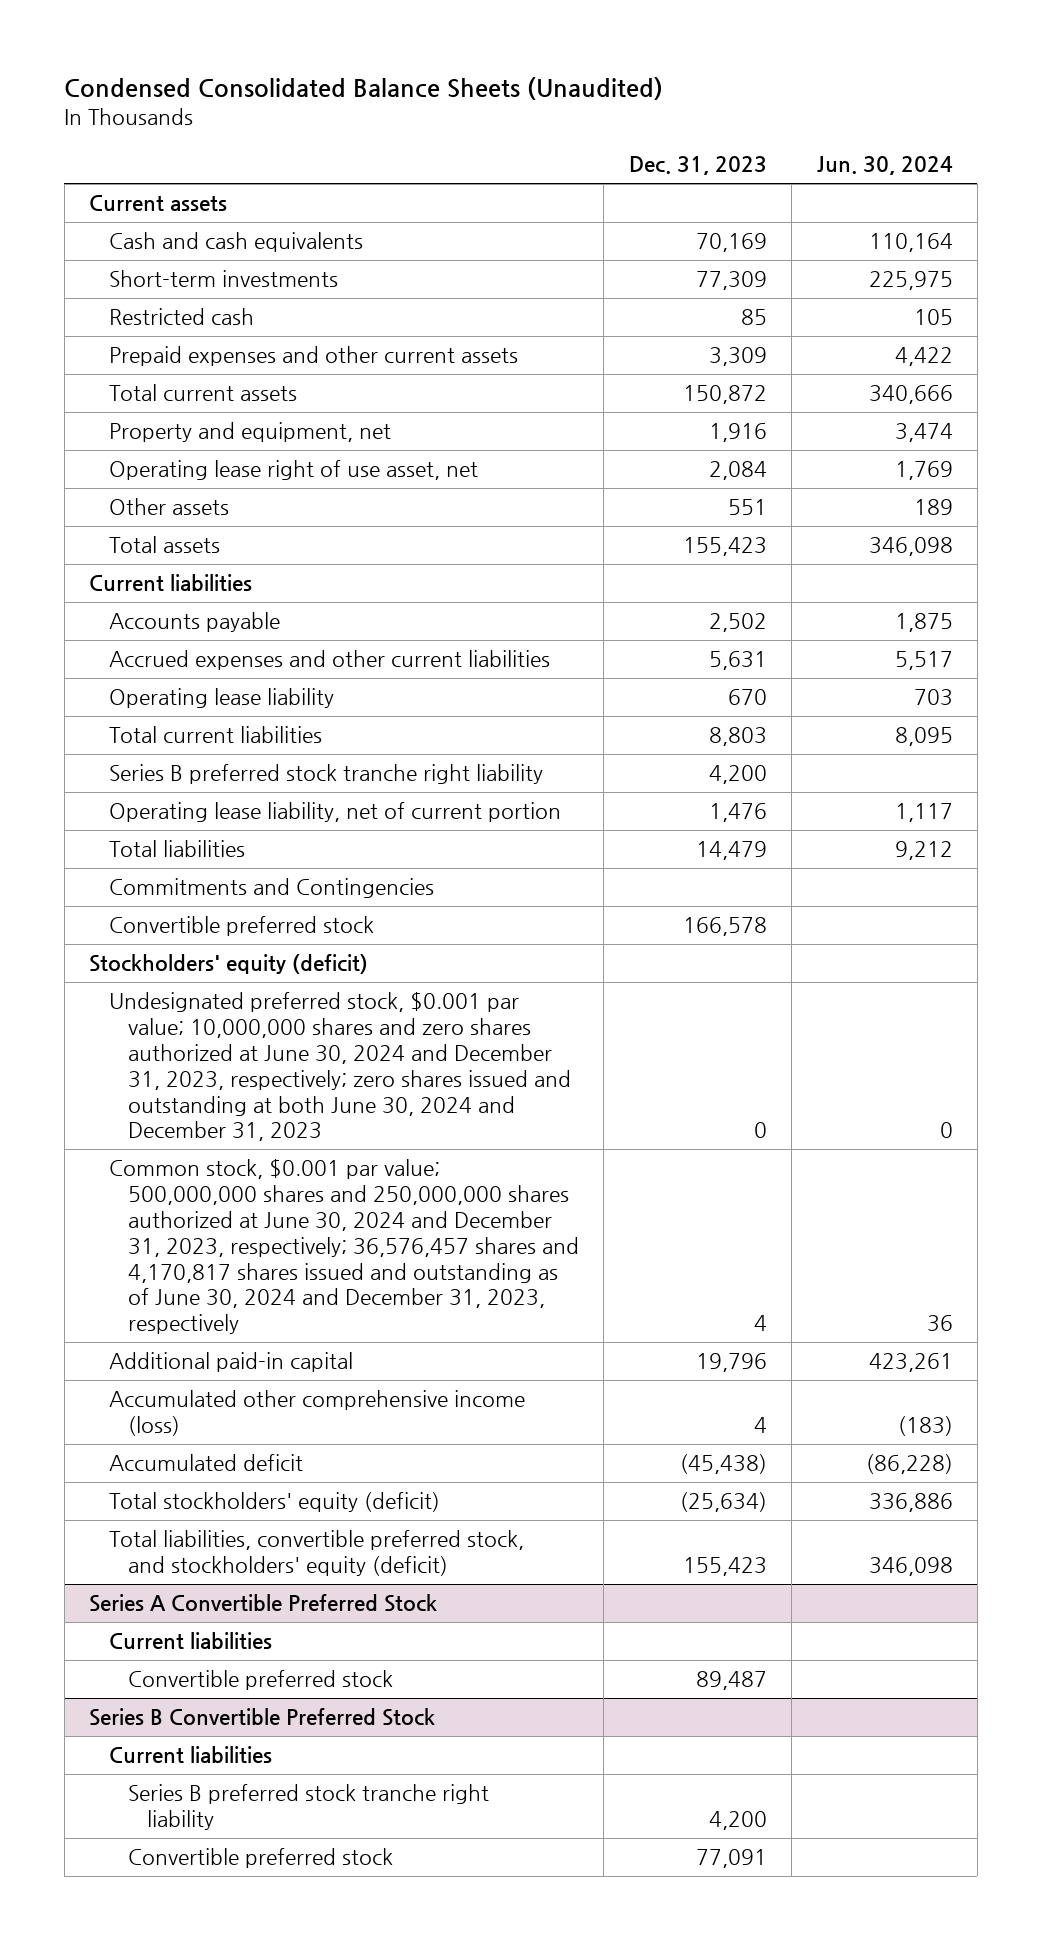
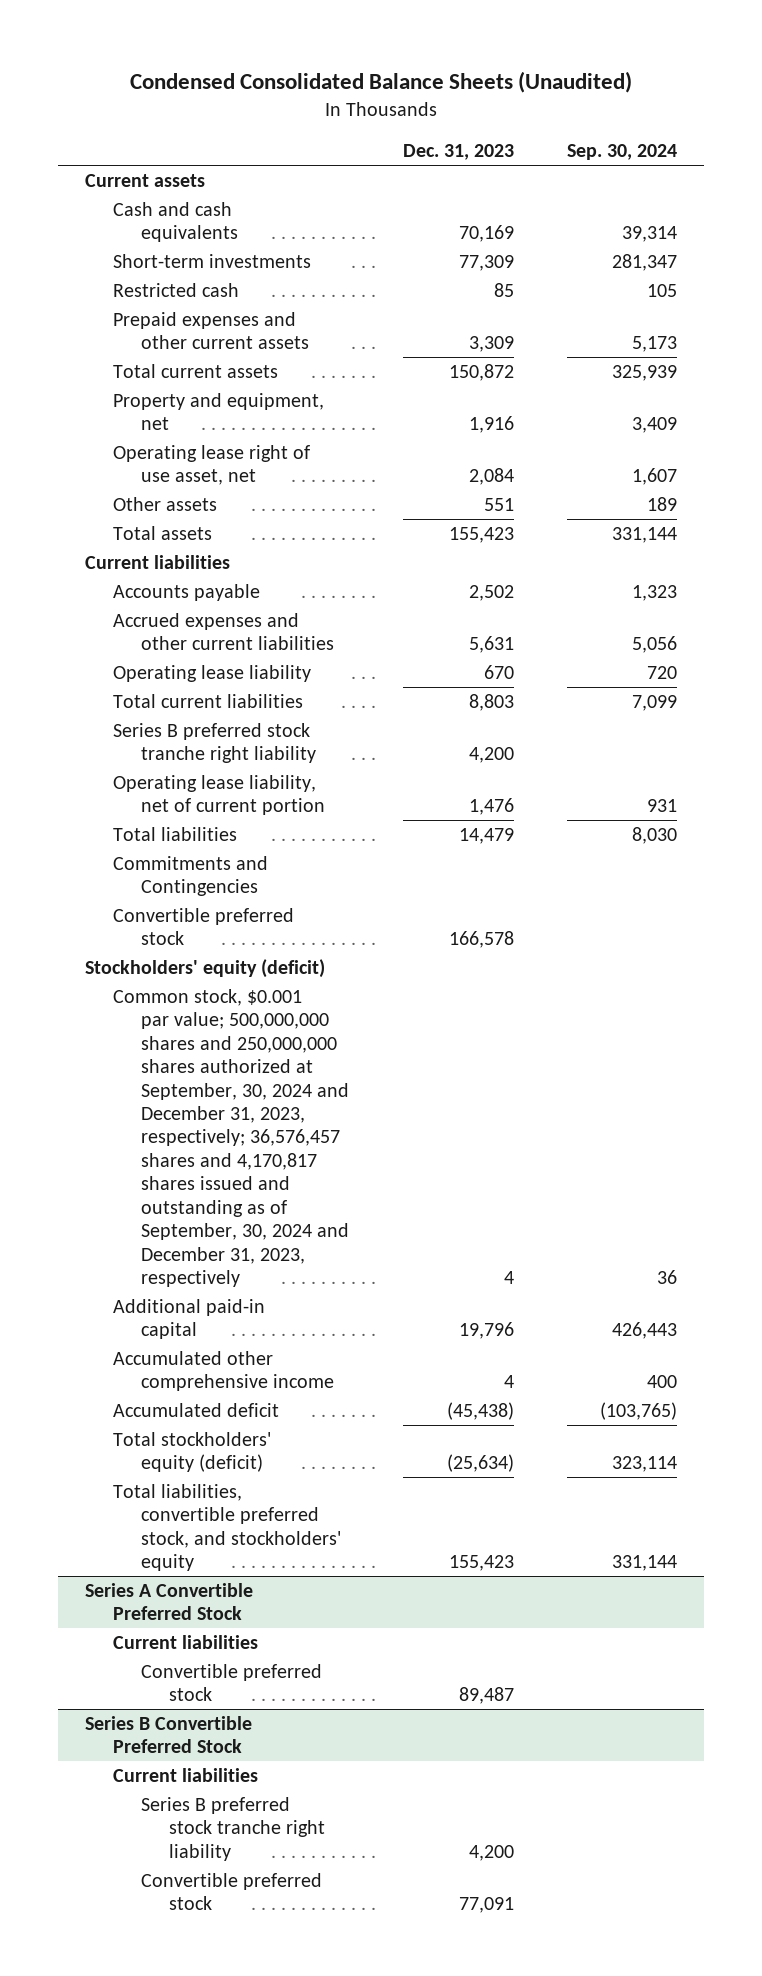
- | Dec. 31, 2023 | Jun. 30, 2024
+ | Dec. 31, 2023 | Sep. 30, 2024
- Undesignated preferred stock, $0.001 par value; 10,000,000 shares and zero shares authorized at June 30, 2024 and December 31, 2023, respectively; zero shares issued and outstanding at both June 30, 2024 and December 31, 2023 | 0 | 0
- Common stock, $0.001 par value; 500,000,000 shares and 250,000,000 shares authorized at June 30, 2024 and December 31, 2023, respectively; 36,576,457 shares and 4,170,817 shares issued and outstanding as of June 30, 2024 and December 31, 2023, respectively | 4 | 36
+ Common stock, $0.001 par value; 500,000,000 shares and 250,000,000 shares authorized at September, 30, 2024 and December 31, 2023, respectively; 36,576,457 shares and 4,170,817 shares issued and outstanding as of September, 30, 2024 and December 31, 2023, respectively | 4 | 36
- Accumulated other comprehensive income (loss) | 4 | (183)
+ Accumulated other comprehensive income | 4 | 400
- Total liabilities, convertible preferred stock, and stockholders' equity (deficit) | 155,423 | 346,098
+ Total liabilities, convertible preferred stock, and stockholders' equity | 155,423 | 331,144

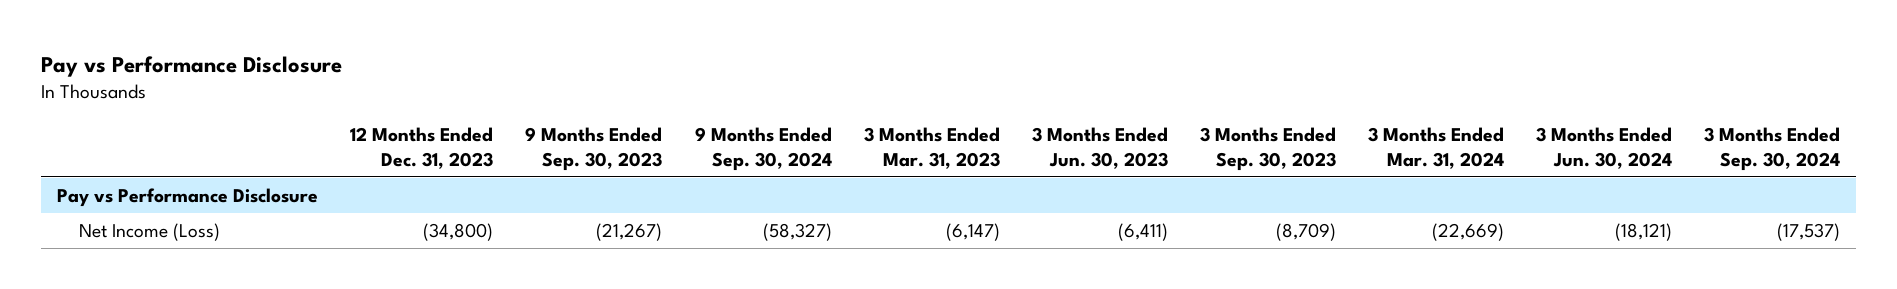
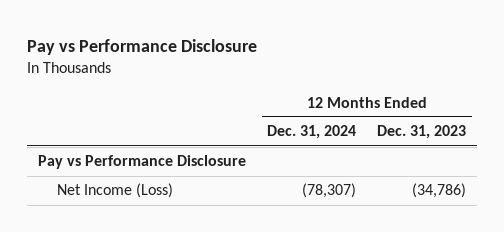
- | 12 Months Ended Dec. 31, 2023 | 9 Months Ended Sep. 30, 2023 | 9 Months Ended Sep. 30, 2024 | 3 Months Ended Mar. 31, 2023 | 3 Months Ended Jun. 30, 2023 | 3 Months Ended Sep. 30, 2023 | 3 Months Ended Mar. 31, 2024 | 3 Months Ended Jun. 30, 2024 | 3 Months Ended Sep. 30, 2024
+ | 12 Months Ended Dec. 31, 2024 | 12 Months Ended Dec. 31, 2023
- Net Income (Loss) | (34,800) | (21,267) | (58,327) | (6,147) | (6,411) | (8,709) | (22,669) | (18,121) | (17,537)
+ Net Income (Loss) | (78,307) | (34,786)

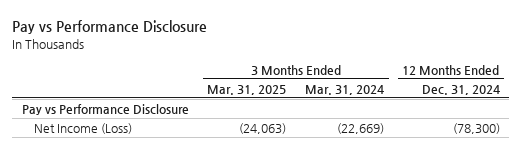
- | 12 Months Ended Dec. 31, 2024 | 12 Months Ended Dec. 31, 2023
+ | 3 Months Ended Mar. 31, 2025 | 3 Months Ended Mar. 31, 2024 | 12 Months Ended Dec. 31, 2024
- Net Income (Loss) | (78,307) | (34,786)
+ Net Income (Loss) | (24,063) | (22,669) | (78,300)

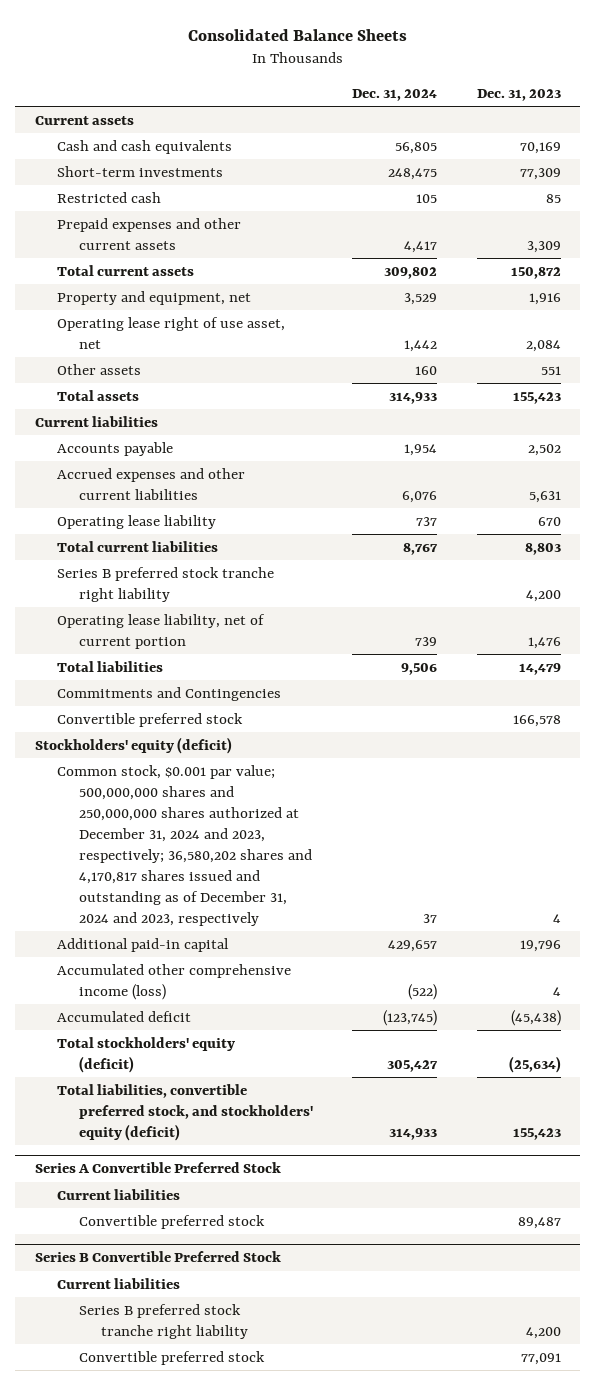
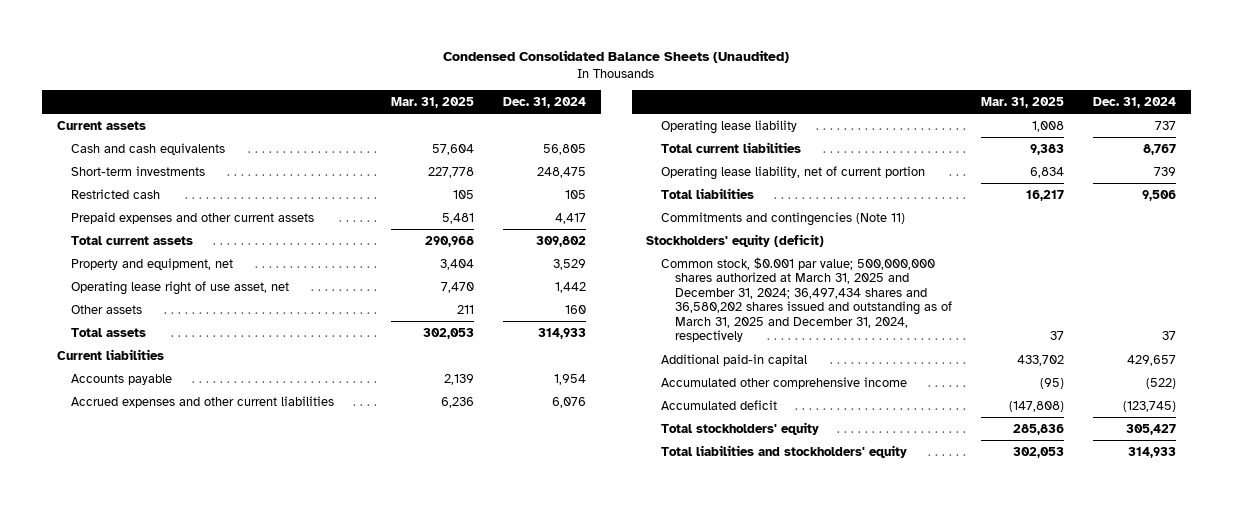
- Consolidated Balance Sheets
+ Condensed Consolidated Balance Sheets (Unaudited)
- | Dec. 31, 2024 | Dec. 31, 2023
+ | Mar. 31, 2025 | Dec. 31, 2024
- Series B preferred stock tranche right liability | | 4,200
- Commitments and Contingencies
- Convertible preferred stock | | 166,578
+ Commitments and contingencies (Note 11)
- Common stock, $0.001 par value; 500,000,000 shares and 250,000,000 shares authorized at December 31, 2024 and 2023, respectively; 36,580,202 shares and 4,170,817 shares issued and outstanding as of December 31, 2024 and 2023, respectively | 37 | 4
+ Common stock, $0.001 par value; 500,000,000 shares authorized at March 31, 2025 and December 31, 2024; 36,497,434 shares and 36,580,202 shares issued and outstanding as of March 31, 2025 and December 31, 2024, respectively | 37 | 37
- Accumulated other comprehensive income (loss) | (522) | 4
+ Accumulated other comprehensive income | (95) | (522)
- Total stockholders' equity (deficit) | 305,427 | (25,634)
- Total liabilities, convertible preferred stock, and stockholders' equity (deficit) | 314,933 | 155,423
- Series A Convertible Preferred Stock
- Current liabilities
- Convertible preferred stock | | 89,487
- Series B Convertible Preferred Stock
- Current liabilities
- Series B preferred stock tranche right liability | | 4,200
- Convertible preferred stock | | 77,091
+ Total stockholders' equity | 285,836 | 305,427
+ Total liabilities and stockholders' equity | 302,053 | 314,933

